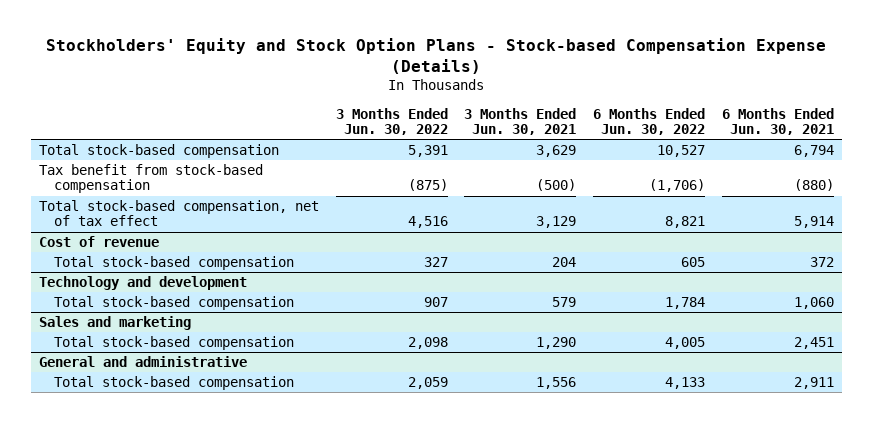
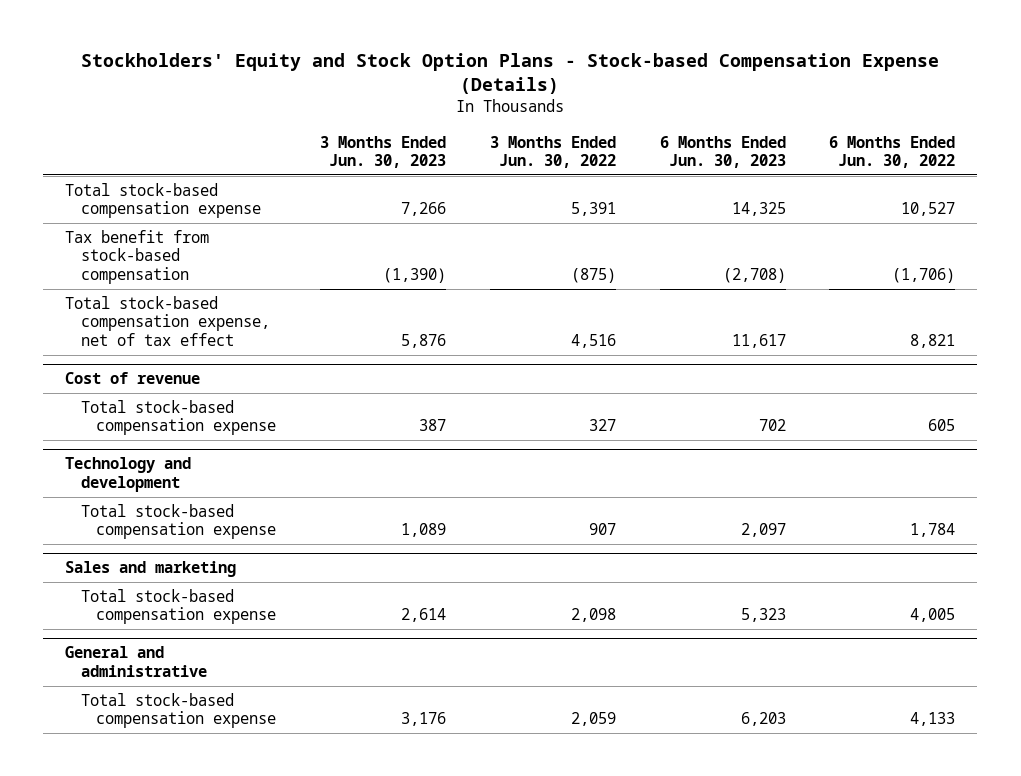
- | 3 Months Ended Jun. 30, 2022 | 3 Months Ended Jun. 30, 2021 | 6 Months Ended Jun. 30, 2022 | 6 Months Ended Jun. 30, 2021
+ | 3 Months Ended Jun. 30, 2023 | 3 Months Ended Jun. 30, 2022 | 6 Months Ended Jun. 30, 2023 | 6 Months Ended Jun. 30, 2022
- Total stock-based compensation | 5,391 | 3,629 | 10,527 | 6,794
+ Total stock-based compensation expense | 7,266 | 5,391 | 14,325 | 10,527
- Total stock-based compensation, net of tax effect | 4,516 | 3,129 | 8,821 | 5,914
+ Total stock-based compensation expense, net of tax effect | 5,876 | 4,516 | 11,617 | 8,821
@ Cost of revenue
- Total stock-based compensation | 327 | 204 | 605 | 372
+ Total stock-based compensation expense | 387 | 327 | 702 | 605
@ Technology and development
- Total stock-based compensation | 907 | 579 | 1,784 | 1,060
+ Total stock-based compensation expense | 1,089 | 907 | 2,097 | 1,784
@ Sales and marketing
- Total stock-based compensation | 2,098 | 1,290 | 4,005 | 2,451
+ Total stock-based compensation expense | 2,614 | 2,098 | 5,323 | 4,005
@ General and administrative
- Total stock-based compensation | 2,059 | 1,556 | 4,133 | 2,911
+ Total stock-based compensation expense | 3,176 | 2,059 | 6,203 | 4,133

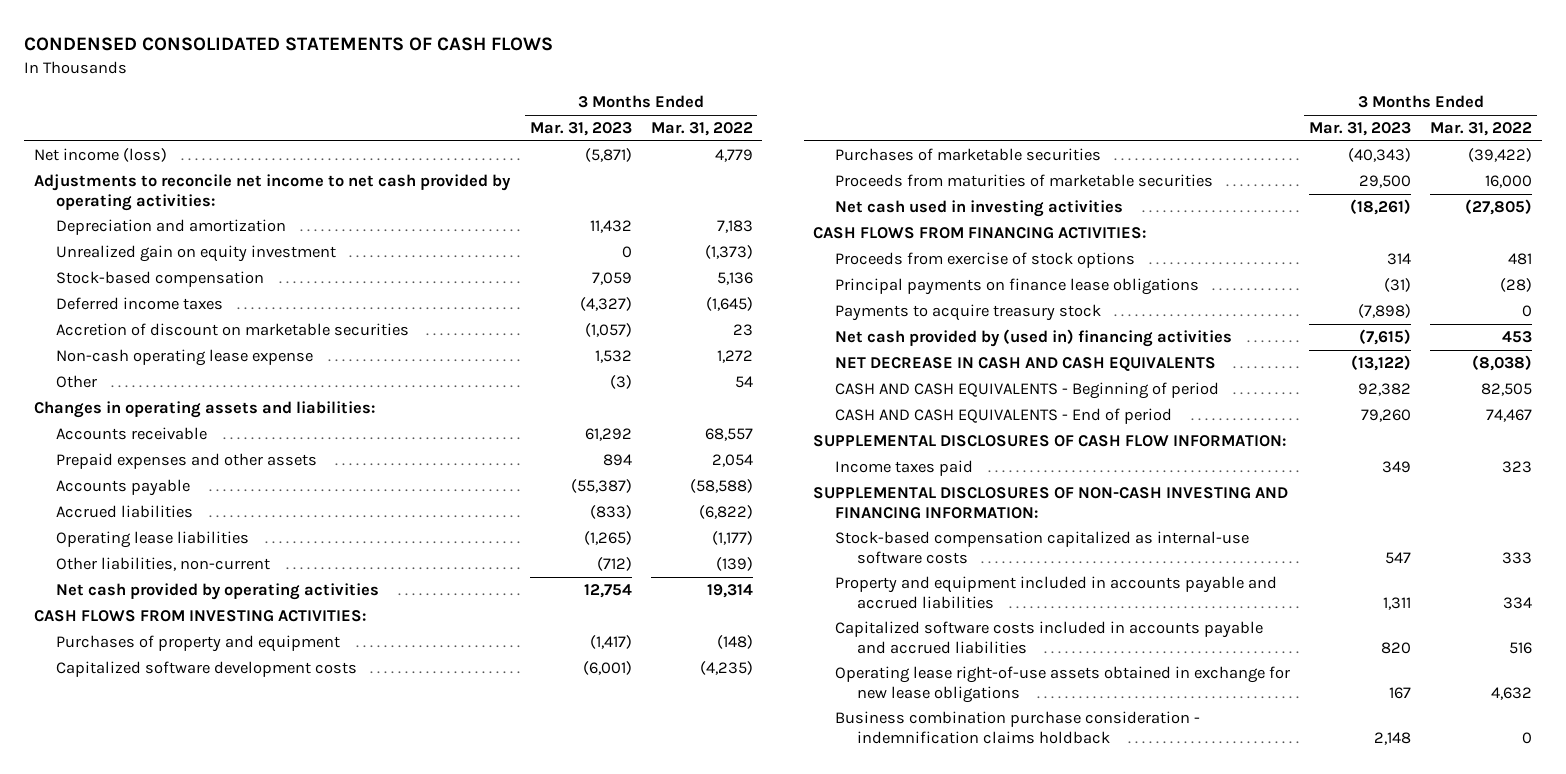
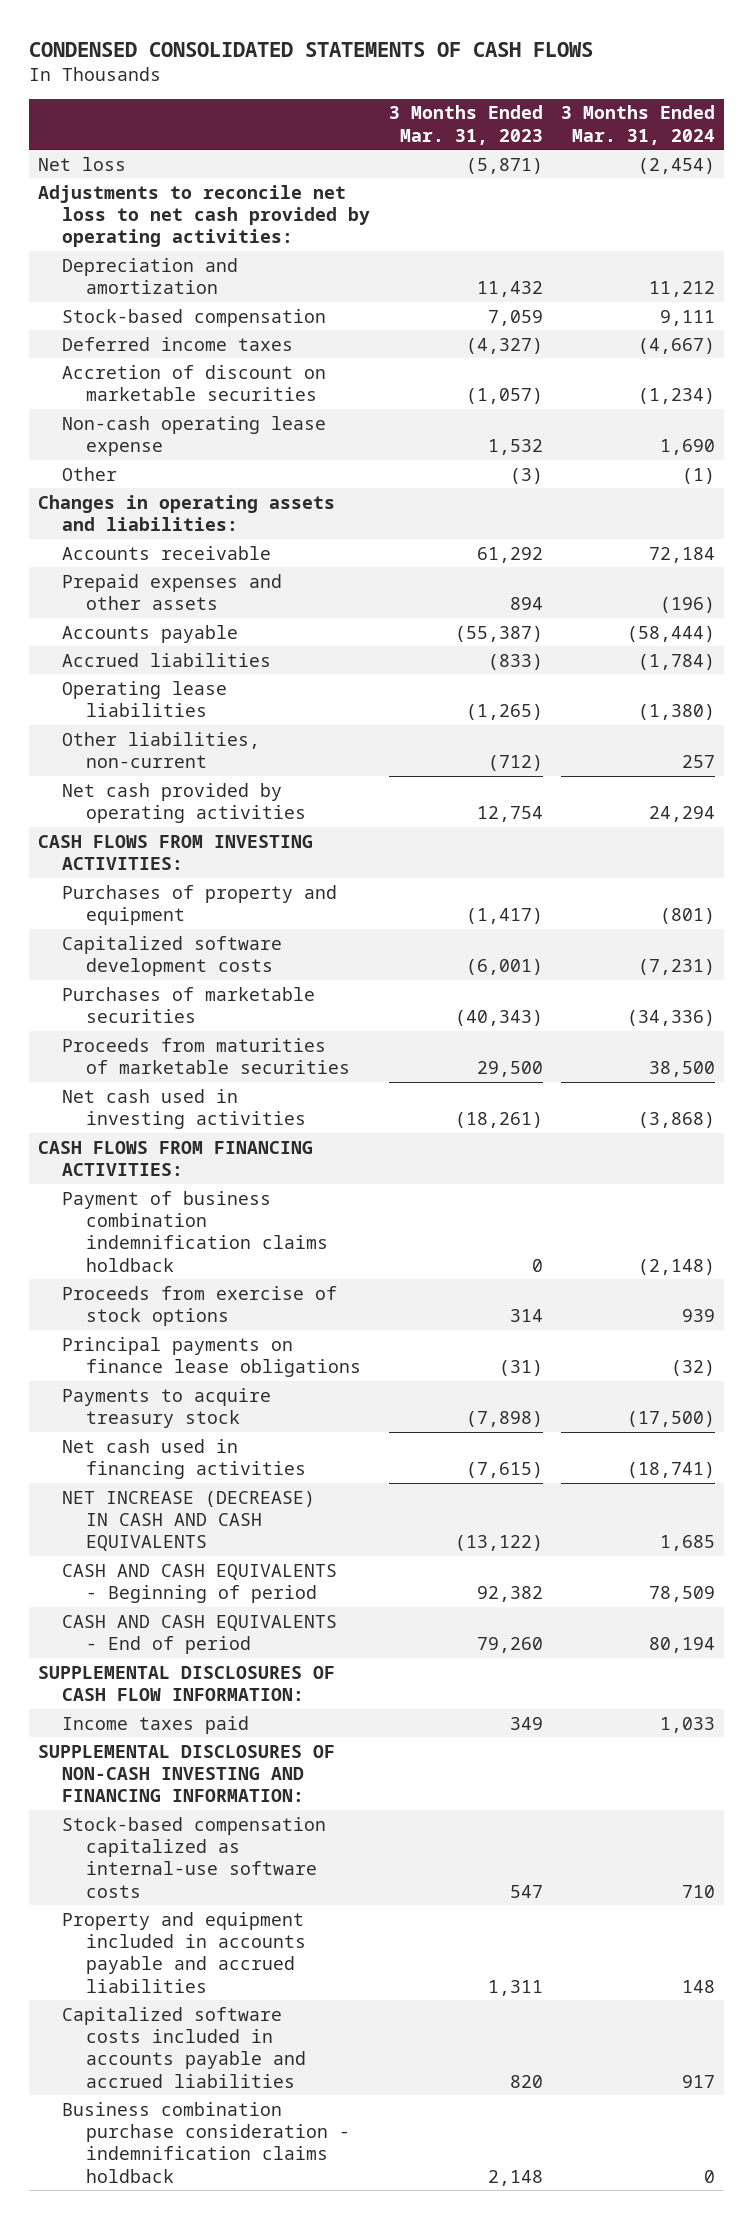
- | 3 Months Ended Mar. 31, 2023 | 3 Months Ended Mar. 31, 2022
+ | 3 Months Ended Mar. 31, 2023 | 3 Months Ended Mar. 31, 2024
- Net income (loss) | (5,871) | 4,779
- Adjustments to reconcile net income to net cash provided by operating activities:
+ Net loss | (5,871) | (2,454)
+ Adjustments to reconcile net loss to net cash provided by operating activities:
- Unrealized gain on equity investment | 0 | (1,373)
+ Payment of business combination indemnification claims holdback | 0 | (2,148)
- Net cash provided by (used in) financing activities | (7,615) | 453
- NET DECREASE IN CASH AND CASH EQUIVALENTS | (13,122) | (8,038)
+ Net cash used in financing activities | (7,615) | (18,741)
+ NET INCREASE (DECREASE) IN CASH AND CASH EQUIVALENTS | (13,122) | 1,685
- Operating lease right-of-use assets obtained in exchange for new lease obligations | 167 | 4,632

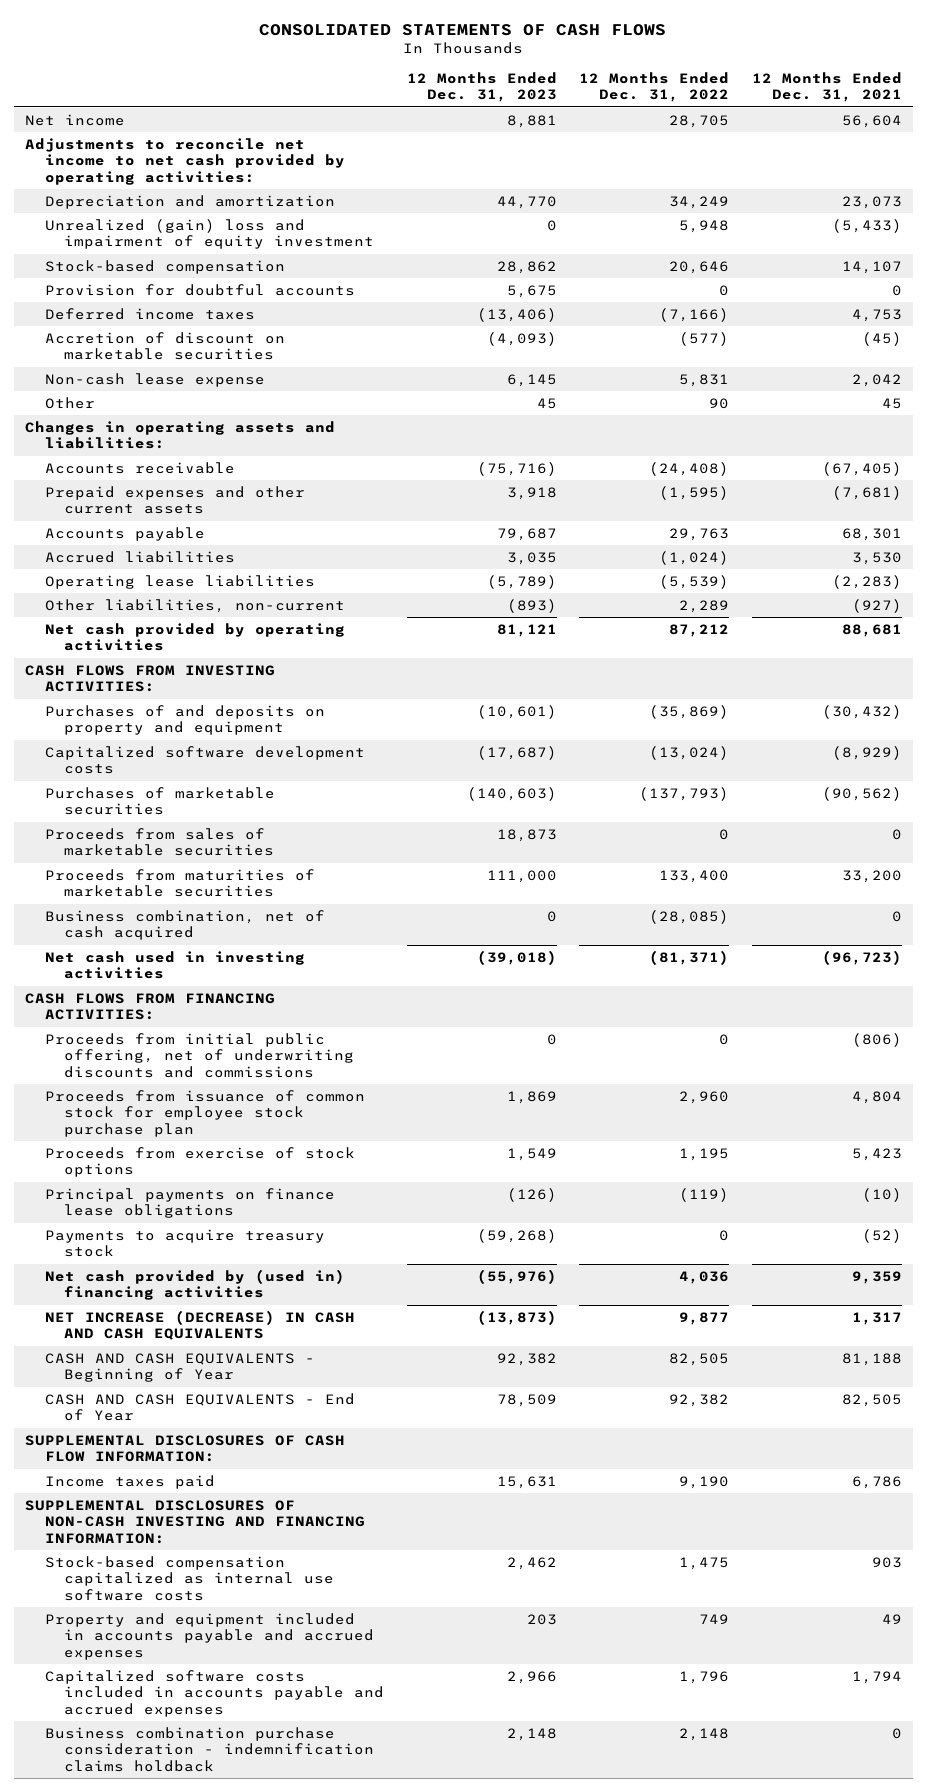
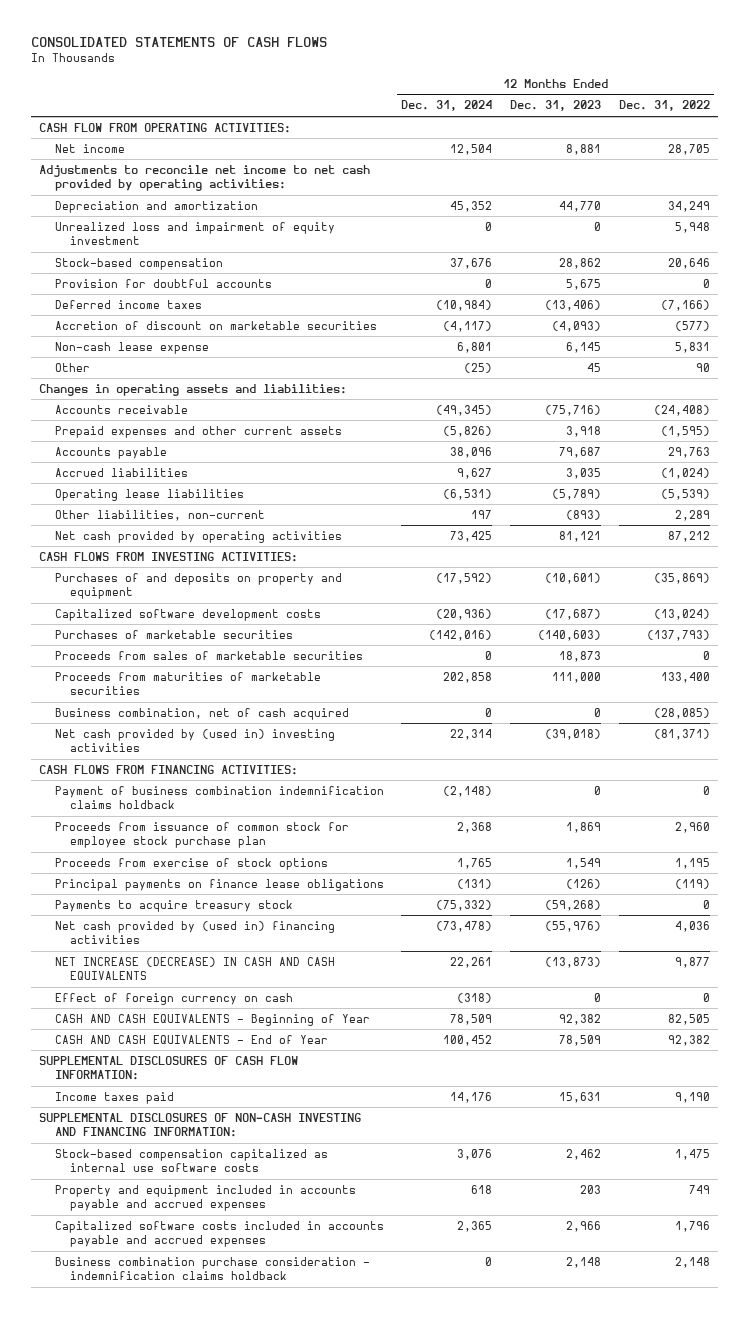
- | 12 Months Ended Dec. 31, 2023 | 12 Months Ended Dec. 31, 2022 | 12 Months Ended Dec. 31, 2021
+ | 12 Months Ended Dec. 31, 2024 | 12 Months Ended Dec. 31, 2023 | 12 Months Ended Dec. 31, 2022
+ CASH FLOW FROM OPERATING ACTIVITIES:
- Unrealized (gain) loss and impairment of equity investment | 0 | 5,948 | (5,433)
+ Unrealized loss and impairment of equity investment | 0 | 0 | 5,948
- Net cash used in investing activities | (39,018) | (81,371) | (96,723)
+ Net cash provided by (used in) investing activities | 22,314 | (39,018) | (81,371)
- Proceeds from initial public offering, net of underwriting discounts and commissions | 0 | 0 | (806)
+ Payment of business combination indemnification claims holdback | (2,148) | 0 | 0
+ Effect of foreign currency on cash | (318) | 0 | 0

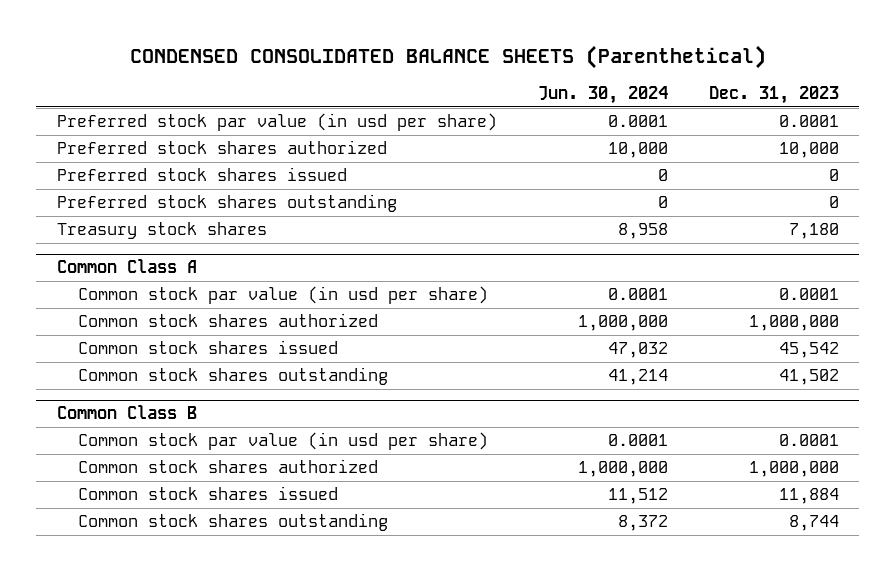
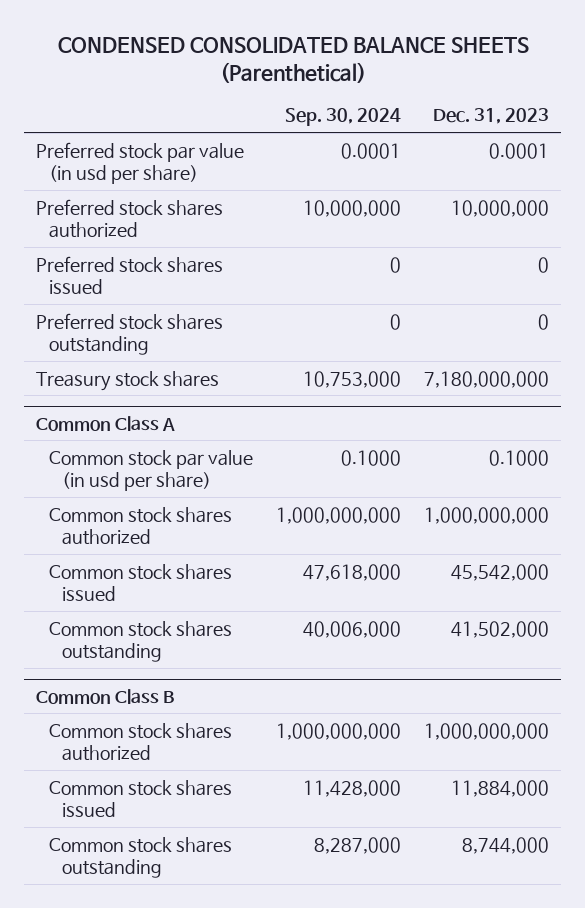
- | Jun. 30, 2024 | Dec. 31, 2023
+ | Sep. 30, 2024 | Dec. 31, 2023
- Preferred stock shares authorized | 10,000 | 10,000
+ Preferred stock shares authorized | 10,000,000 | 10,000,000
- Treasury stock shares | 8,958 | 7,180
+ Treasury stock shares | 10,753,000 | 7,180,000,000
@ Common Class A
- Common stock par value (in usd per share) | 0.0001 | 0.0001
- Common stock shares authorized | 1,000,000 | 1,000,000
- Common stock shares issued | 47,032 | 45,542
- Common stock shares outstanding | 41,214 | 41,502
+ Common stock par value (in usd per share) | 0.1000 | 0.1000
+ Common stock shares authorized | 1,000,000,000 | 1,000,000,000
+ Common stock shares issued | 47,618,000 | 45,542,000
+ Common stock shares outstanding | 40,006,000 | 41,502,000
@ Common Class B
- Common stock par value (in usd per share) | 0.0001 | 0.0001
- Common stock shares authorized | 1,000,000 | 1,000,000
- Common stock shares issued | 11,512 | 11,884
- Common stock shares outstanding | 8,372 | 8,744
+ Common stock shares authorized | 1,000,000,000 | 1,000,000,000
+ Common stock shares issued | 11,428,000 | 11,884,000
+ Common stock shares outstanding | 8,287,000 | 8,744,000

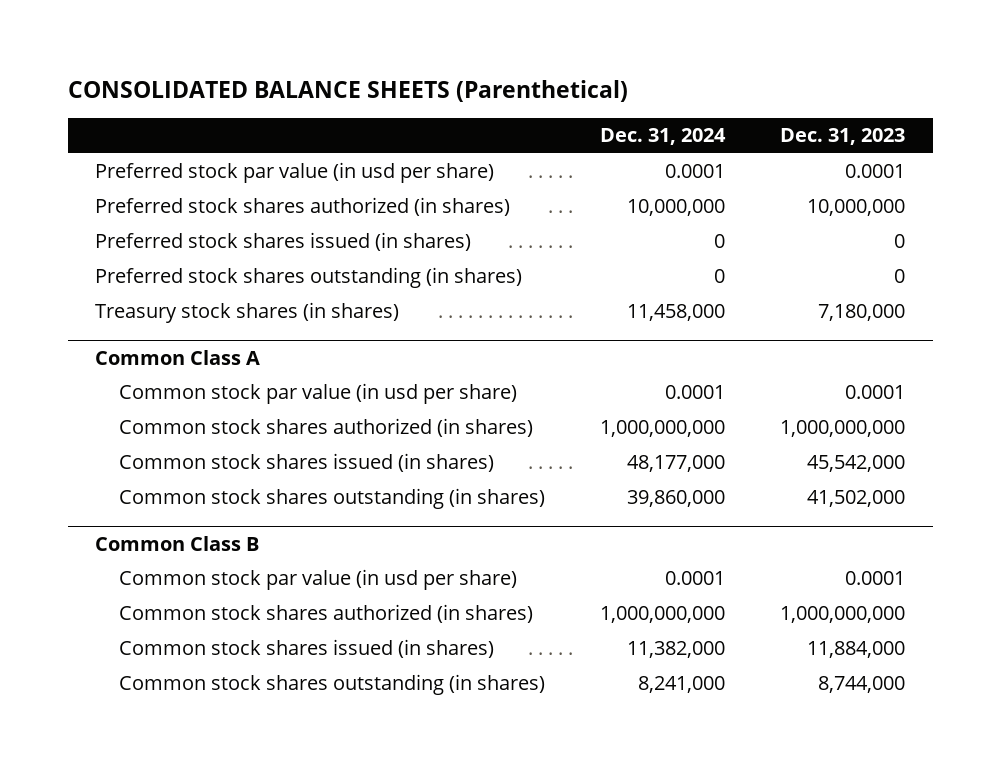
- CONDENSED CONSOLIDATED BALANCE SHEETS (Parenthetical)
+ CONSOLIDATED BALANCE SHEETS (Parenthetical)
- | Sep. 30, 2024 | Dec. 31, 2023
+ | Dec. 31, 2024 | Dec. 31, 2023
- Preferred stock shares authorized | 10,000,000 | 10,000,000
- Preferred stock shares issued | 0 | 0
- Preferred stock shares outstanding | 0 | 0
- Treasury stock shares | 10,753,000 | 7,180,000,000
+ Preferred stock shares authorized (in shares) | 10,000,000 | 10,000,000
+ Preferred stock shares issued (in shares) | 0 | 0
+ Preferred stock shares outstanding (in shares) | 0 | 0
+ Treasury stock shares (in shares) | 11,458,000 | 7,180,000
@ Common Class A
- Common stock par value (in usd per share) | 0.1000 | 0.1000
- Common stock shares authorized | 1,000,000,000 | 1,000,000,000
- Common stock shares issued | 47,618,000 | 45,542,000
- Common stock shares outstanding | 40,006,000 | 41,502,000
+ Common stock par value (in usd per share) | 0.0001 | 0.0001
+ Common stock shares authorized (in shares) | 1,000,000,000 | 1,000,000,000
+ Common stock shares issued (in shares) | 48,177,000 | 45,542,000
+ Common stock shares outstanding (in shares) | 39,860,000 | 41,502,000
@ Common Class B
- Common stock shares authorized | 1,000,000,000 | 1,000,000,000
- Common stock shares issued | 11,428,000 | 11,884,000
- Common stock shares outstanding | 8,287,000 | 8,744,000
+ Common stock par value (in usd per share) | 0.0001 | 0.0001
+ Common stock shares authorized (in shares) | 1,000,000,000 | 1,000,000,000
+ Common stock shares issued (in shares) | 11,382,000 | 11,884,000
+ Common stock shares outstanding (in shares) | 8,241,000 | 8,744,000

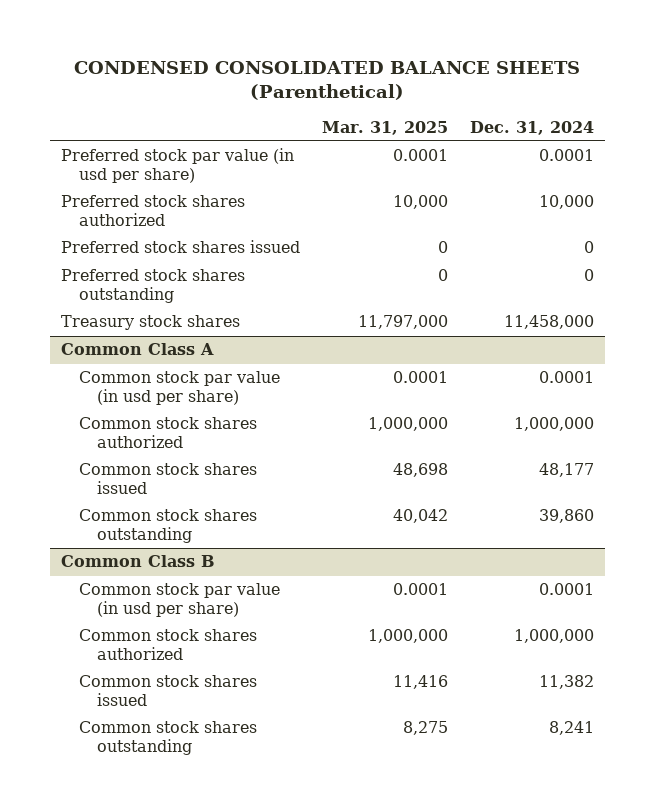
- CONSOLIDATED BALANCE SHEETS (Parenthetical)
+ CONDENSED CONSOLIDATED BALANCE SHEETS (Parenthetical)
- | Dec. 31, 2024 | Dec. 31, 2023
+ | Mar. 31, 2025 | Dec. 31, 2024
- Preferred stock shares authorized (in shares) | 10,000,000 | 10,000,000
- Preferred stock shares issued (in shares) | 0 | 0
- Preferred stock shares outstanding (in shares) | 0 | 0
- Treasury stock shares (in shares) | 11,458,000 | 7,180,000
+ Preferred stock shares authorized | 10,000 | 10,000
+ Preferred stock shares issued | 0 | 0
+ Preferred stock shares outstanding | 0 | 0
+ Treasury stock shares | 11,797,000 | 11,458,000
@ Common Class A
- Common stock shares authorized (in shares) | 1,000,000,000 | 1,000,000,000
- Common stock shares issued (in shares) | 48,177,000 | 45,542,000
- Common stock shares outstanding (in shares) | 39,860,000 | 41,502,000
+ Common stock shares authorized | 1,000,000 | 1,000,000
+ Common stock shares issued | 48,698 | 48,177
+ Common stock shares outstanding | 40,042 | 39,860
@ Common Class B
- Common stock shares authorized (in shares) | 1,000,000,000 | 1,000,000,000
- Common stock shares issued (in shares) | 11,382,000 | 11,884,000
- Common stock shares outstanding (in shares) | 8,241,000 | 8,744,000
+ Common stock shares authorized | 1,000,000 | 1,000,000
+ Common stock shares issued | 11,416 | 11,382
+ Common stock shares outstanding | 8,275 | 8,241

